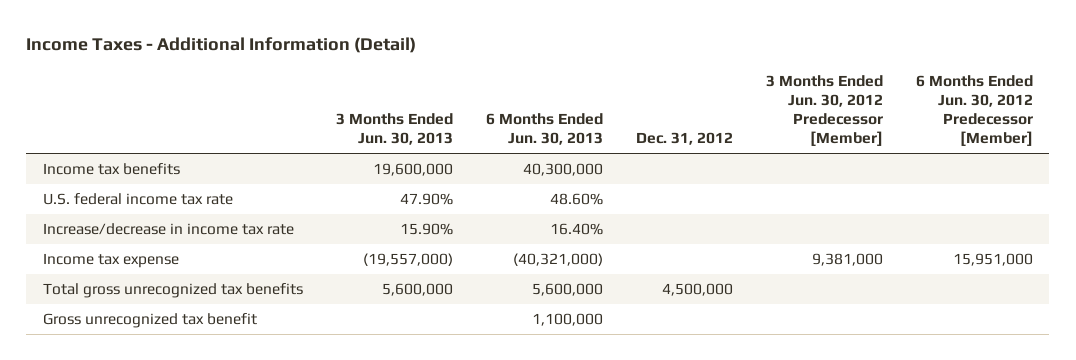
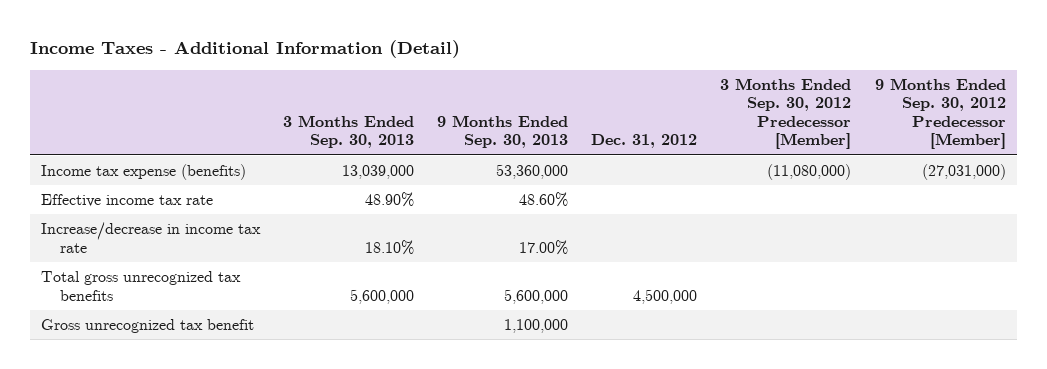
- | 3 Months Ended Jun. 30, 2013 | 6 Months Ended Jun. 30, 2013 | Dec. 31, 2012 | 3 Months Ended Jun. 30, 2012 Predecessor [Member] | 6 Months Ended Jun. 30, 2012 Predecessor [Member]
+ | 3 Months Ended Sep. 30, 2013 | 9 Months Ended Sep. 30, 2013 | Dec. 31, 2012 | 3 Months Ended Sep. 30, 2012 Predecessor [Member] | 9 Months Ended Sep. 30, 2012 Predecessor [Member]
- Income tax benefits | 19,600,000 | 40,300,000 | | |
- U.S. federal income tax rate | 47.90% | 48.60% | | |
+ Income tax expense (benefits) | 13,039,000 | 53,360,000 | | (11,080,000) | (27,031,000)
+ Effective income tax rate | 48.90% | 48.60% | | |
- Income tax expense | (19,557,000) | (40,321,000) | | 9,381,000 | 15,951,000

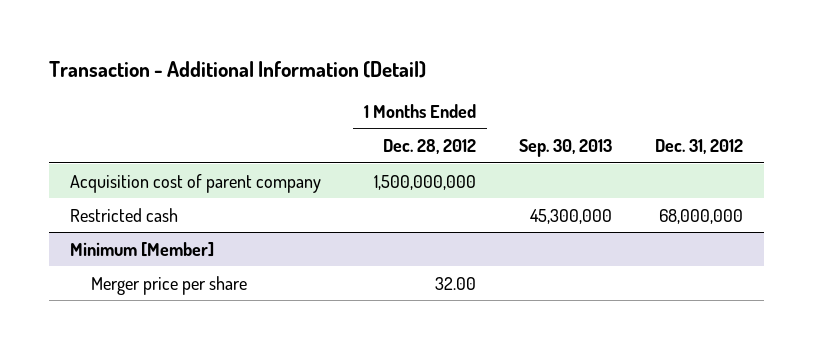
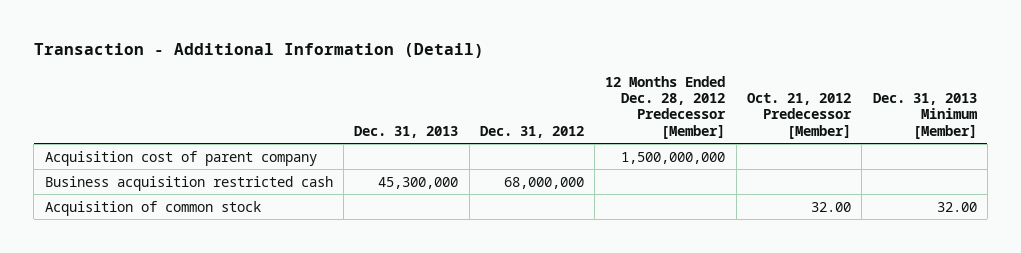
- | 1 Months Ended Dec. 28, 2012 | Sep. 30, 2013 | Dec. 31, 2012
+ | Dec. 31, 2013 | Dec. 31, 2012 | 12 Months Ended Dec. 28, 2012 Predecessor [Member] | Oct. 21, 2012 Predecessor [Member] | Dec. 31, 2013 Minimum [Member]
- Restricted cash | | 45,300,000 | 68,000,000
- Minimum [Member]
- Merger price per share | 32.00 | |
+ Business acquisition restricted cash | 45,300,000 | 68,000,000 | | |
+ Acquisition of common stock | | | | 32.00 | 32.00

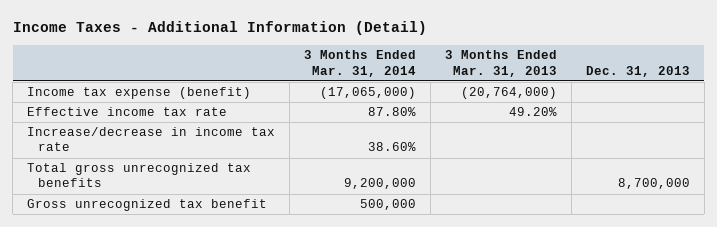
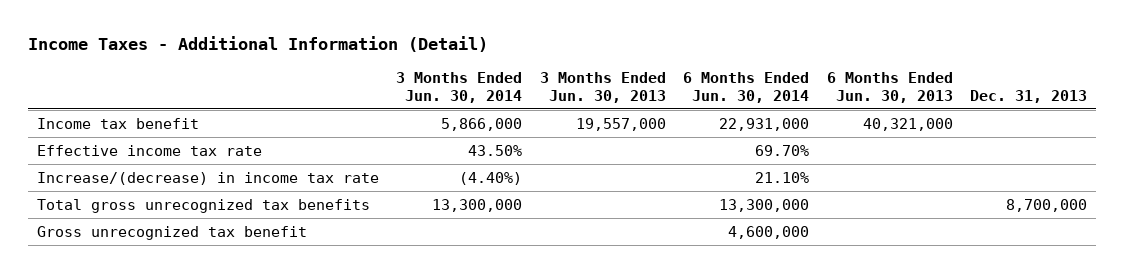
- | 3 Months Ended Mar. 31, 2014 | 3 Months Ended Mar. 31, 2013 | Dec. 31, 2013
+ | 3 Months Ended Jun. 30, 2014 | 3 Months Ended Jun. 30, 2013 | 6 Months Ended Jun. 30, 2014 | 6 Months Ended Jun. 30, 2013 | Dec. 31, 2013
- Income tax expense (benefit) | (17,065,000) | (20,764,000) |
+ Income tax benefit | 5,866,000 | 19,557,000 | 22,931,000 | 40,321,000 |
- Increase/decrease in income tax rate | 38.60% | |
+ Increase/(decrease) in income tax rate | (4.40%) | | 21.10% | |

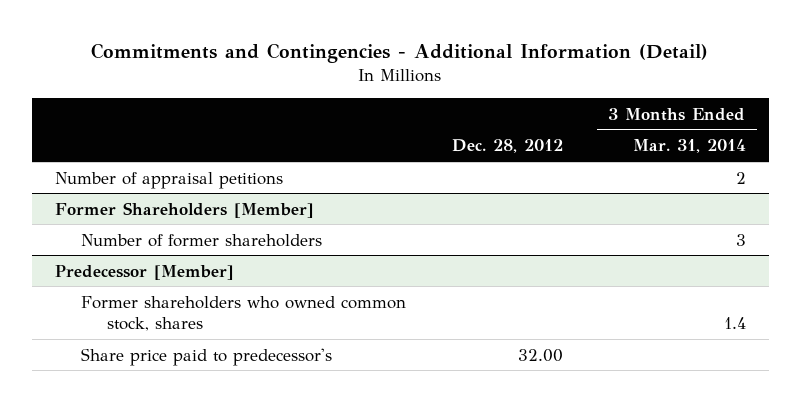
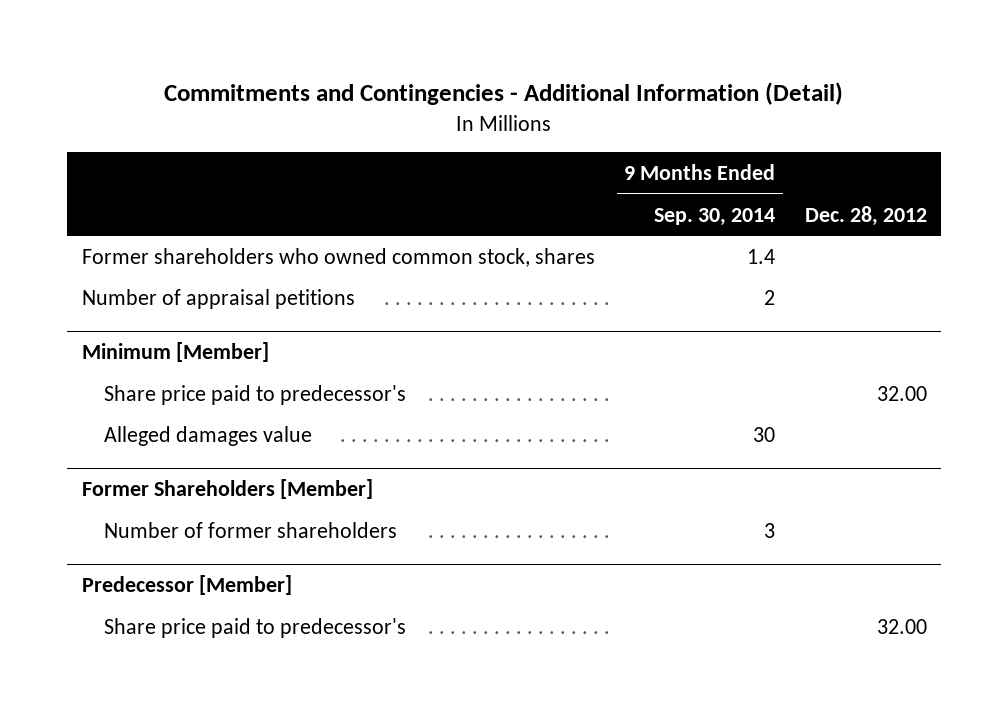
- | Dec. 28, 2012 | 3 Months Ended Mar. 31, 2014
+ | 9 Months Ended Sep. 30, 2014 | Dec. 28, 2012
+ Former shareholders who owned common stock, shares | 1.4 |
+ Minimum [Member]
+ Share price paid to predecessor's | | 32.00
+ Alleged damages value | 30 |
@ Predecessor [Member]
- Former shareholders who owned common stock, shares | | 1.4

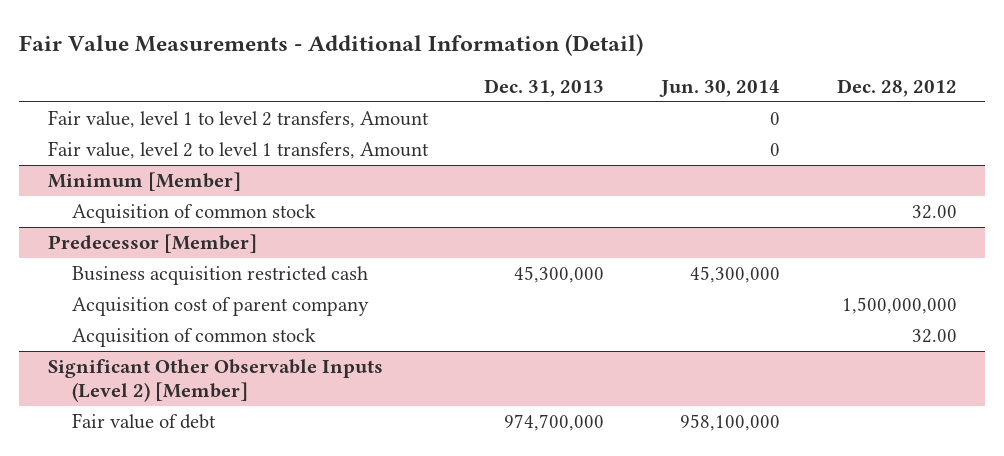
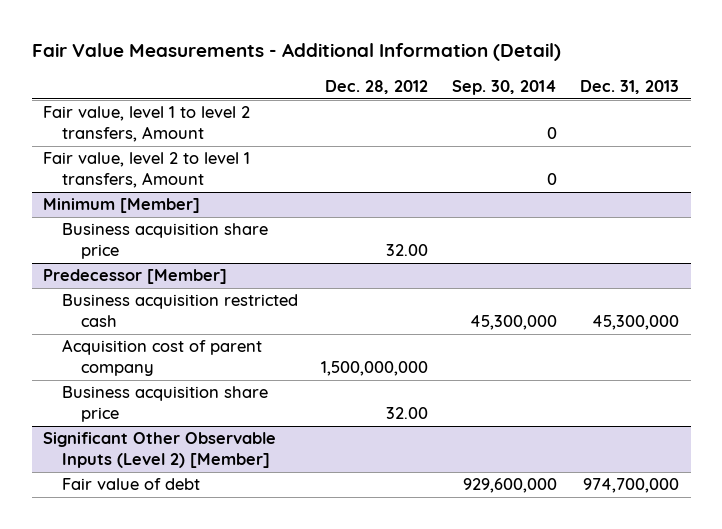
- | Dec. 31, 2013 | Jun. 30, 2014 | Dec. 28, 2012
+ | Dec. 28, 2012 | Sep. 30, 2014 | Dec. 31, 2013
@ Minimum [Member]
- Acquisition of common stock | | | 32.00
+ Business acquisition share price | 32.00 | |
@ Predecessor [Member]
- Acquisition of common stock | | | 32.00
+ Business acquisition share price | 32.00 | |

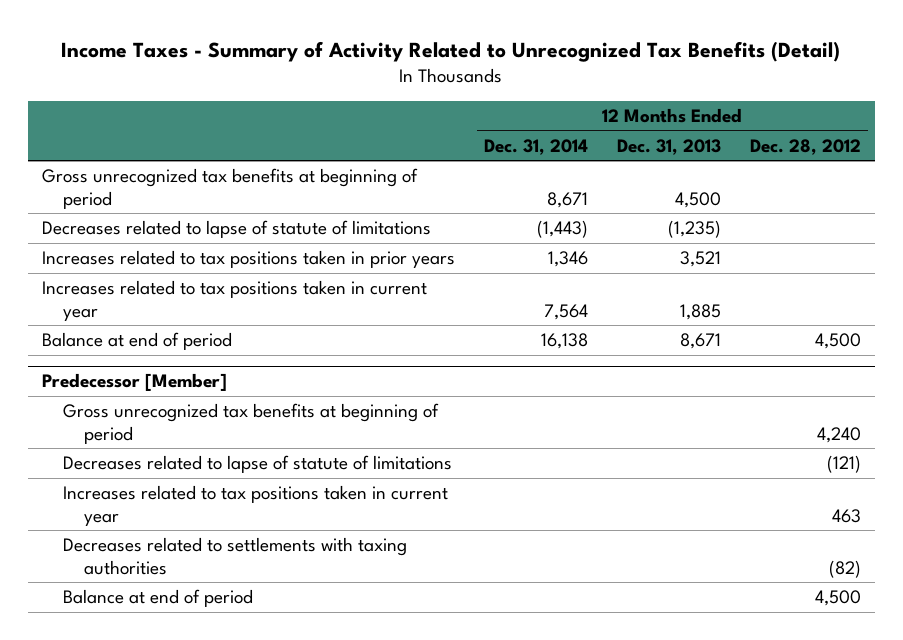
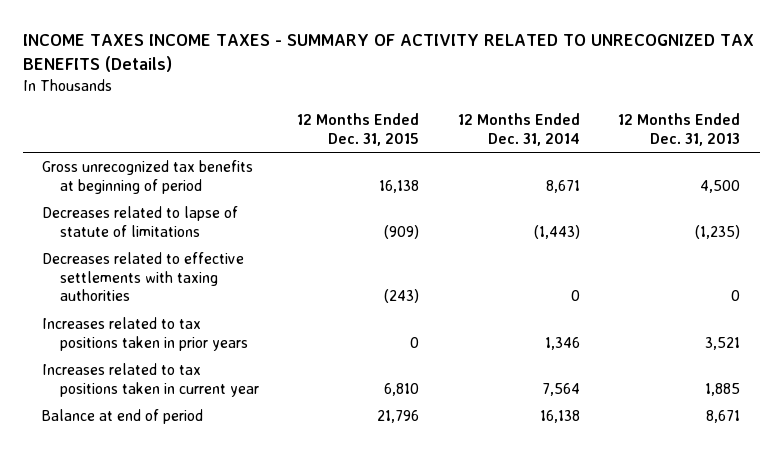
- Income Taxes - Summary of Activity Related to Unrecognized Tax Benefits (Detail)
+ INCOME TAXES INCOME TAXES - SUMMARY OF ACTIVITY RELATED TO UNRECOGNIZED TAX BENEFITS (Details)
- | 12 Months Ended Dec. 31, 2014 | 12 Months Ended Dec. 31, 2013 | 12 Months Ended Dec. 28, 2012
+ | 12 Months Ended Dec. 31, 2015 | 12 Months Ended Dec. 31, 2014 | 12 Months Ended Dec. 31, 2013
+ Decreases related to effective settlements with taxing authorities | (243) | 0 | 0
- Predecessor [Member]
- Gross unrecognized tax benefits at beginning of period | | | 4,240
- Decreases related to lapse of statute of limitations | | | (121)
- Increases related to tax positions taken in current year | | | 463
- Decreases related to settlements with taxing authorities | | | (82)
- Balance at end of period | | | 4,500

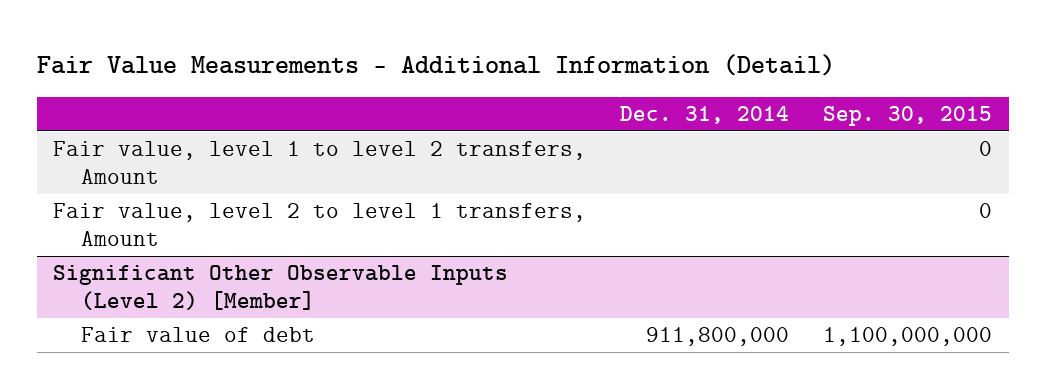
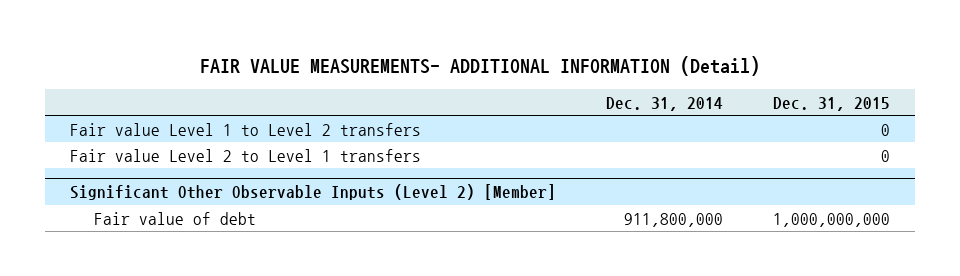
- Fair Value Measurements - Additional Information (Detail)
+ FAIR VALUE MEASUREMENTS- ADDITIONAL INFORMATION (Detail)
- | Dec. 31, 2014 | Sep. 30, 2015
+ | Dec. 31, 2014 | Dec. 31, 2015
- Fair value, level 1 to level 2 transfers, Amount | | 0
- Fair value, level 2 to level 1 transfers, Amount | | 0
+ Fair value Level 1 to Level 2 transfers | | 0
+ Fair value Level 2 to Level 1 transfers | | 0

